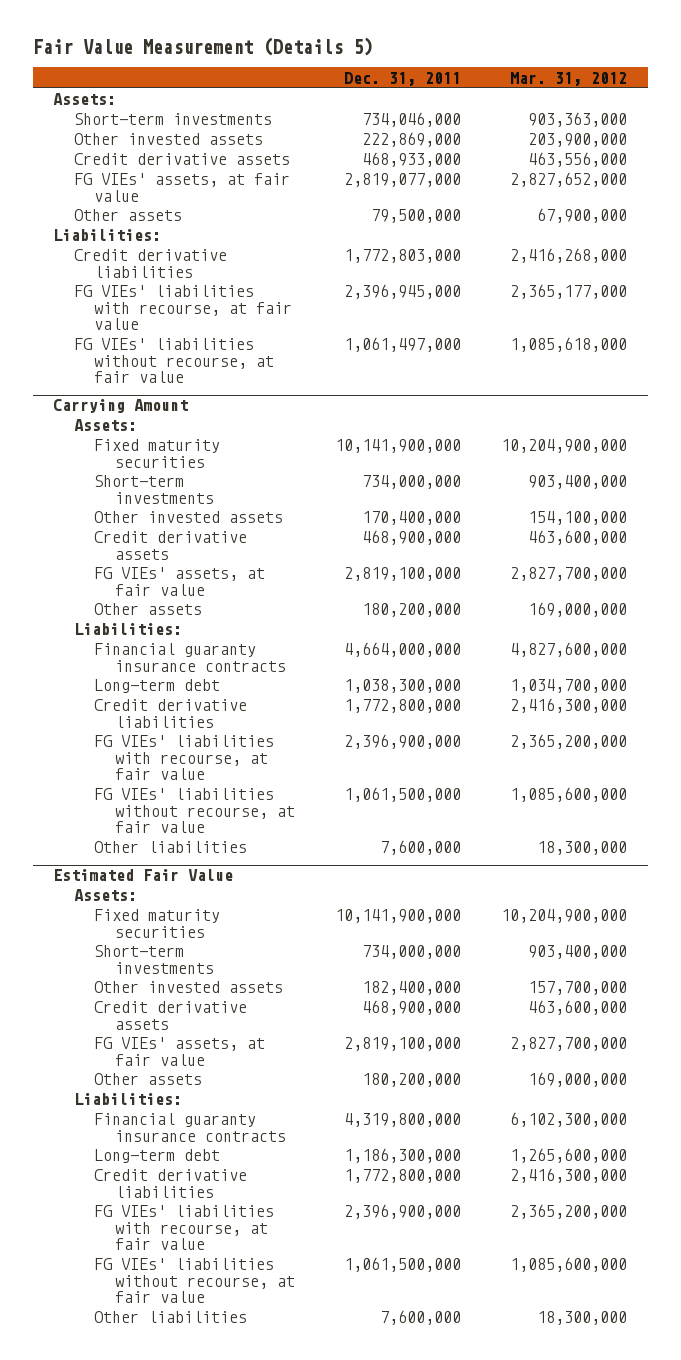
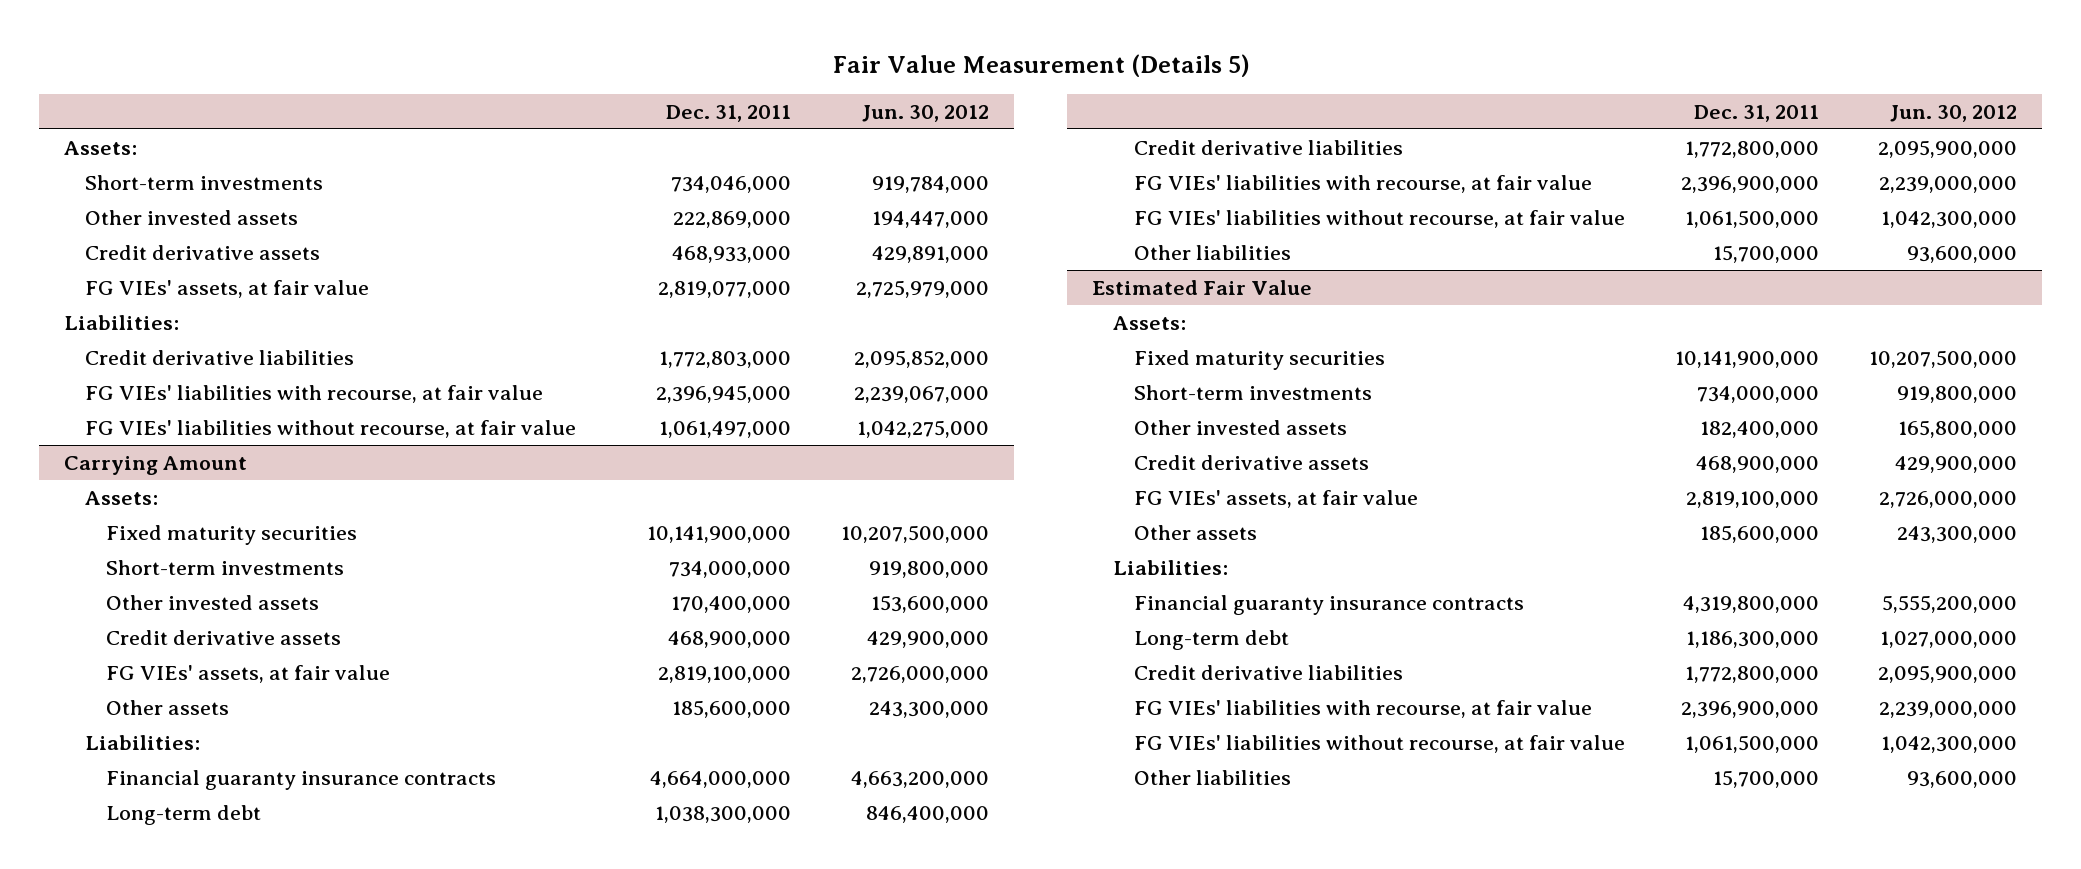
- | Dec. 31, 2011 | Mar. 31, 2012
+ | Dec. 31, 2011 | Jun. 30, 2012
- Other assets | 79,500,000 | 67,900,000
@ Carrying Amount
- Other assets | 180,200,000 | 169,000,000
+ Other assets | 185,600,000 | 243,300,000
- Other liabilities | 7,600,000 | 18,300,000
+ Other liabilities | 15,700,000 | 93,600,000
@ Estimated Fair Value
- Other assets | 180,200,000 | 169,000,000
+ Other assets | 185,600,000 | 243,300,000
- Other liabilities | 7,600,000 | 18,300,000
+ Other liabilities | 15,700,000 | 93,600,000

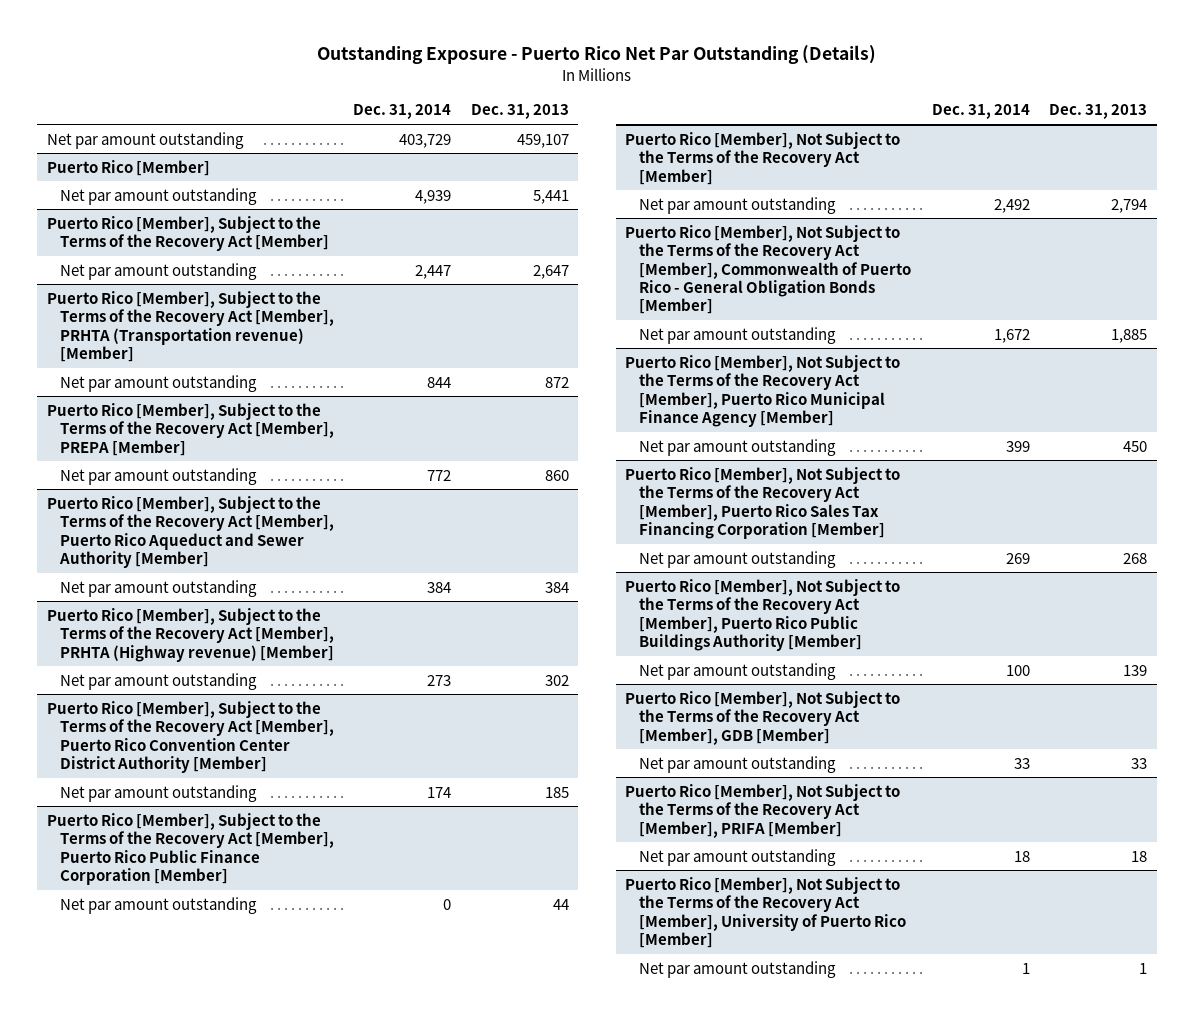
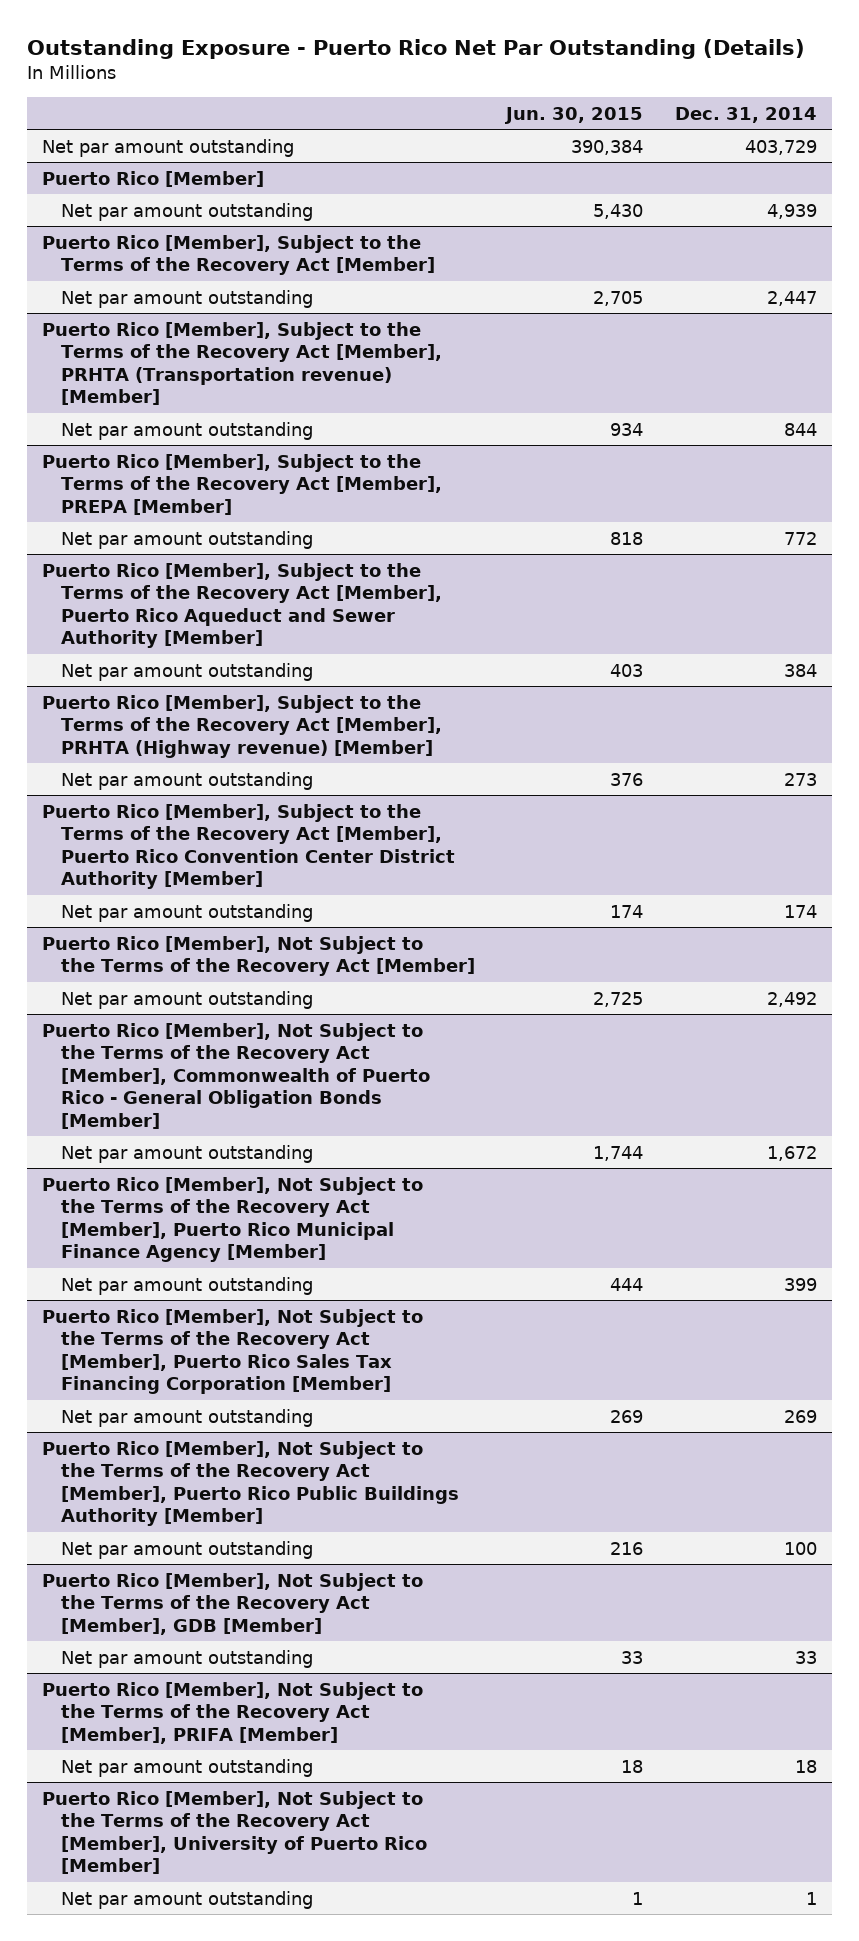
- | Dec. 31, 2014 | Dec. 31, 2013
+ | Jun. 30, 2015 | Dec. 31, 2014
- Puerto Rico [Member], Subject to the Terms of the Recovery Act [Member], Puerto Rico Public Finance Corporation [Member]
- Net par amount outstanding | 0 | 44

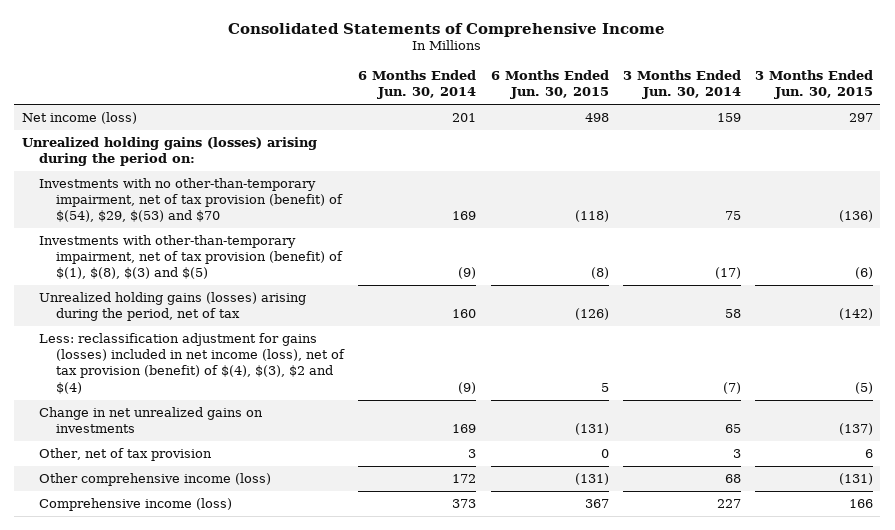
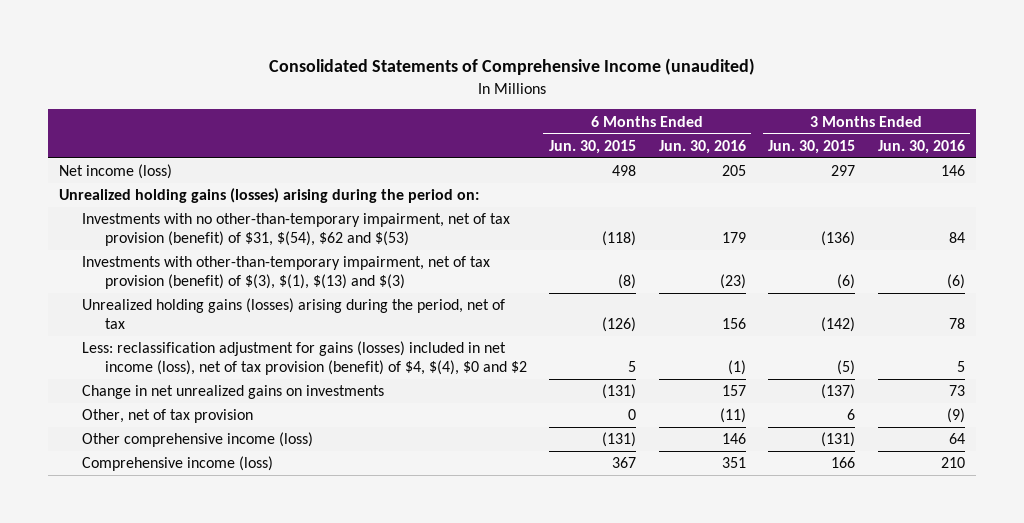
- Consolidated Statements of Comprehensive Income
+ Consolidated Statements of Comprehensive Income (unaudited)
- | 6 Months Ended Jun. 30, 2014 | 6 Months Ended Jun. 30, 2015 | 3 Months Ended Jun. 30, 2014 | 3 Months Ended Jun. 30, 2015
+ | 6 Months Ended Jun. 30, 2015 | 6 Months Ended Jun. 30, 2016 | 3 Months Ended Jun. 30, 2015 | 3 Months Ended Jun. 30, 2016
- Investments with no other-than-temporary impairment, net of tax provision (benefit) of $(54), $29, $(53) and $70 | 169 | (118) | 75 | (136)
- Investments with other-than-temporary impairment, net of tax provision (benefit) of $(1), $(8), $(3) and $(5) | (9) | (8) | (17) | (6)
+ Investments with no other-than-temporary impairment, net of tax provision (benefit) of $31, $(54), $62 and $(53) | (118) | 179 | (136) | 84
+ Investments with other-than-temporary impairment, net of tax provision (benefit) of $(3), $(1), $(13) and $(3) | (8) | (23) | (6) | (6)
- Less: reclassification adjustment for gains (losses) included in net income (loss), net of tax provision (benefit) of $(4), $(3), $2 and $(4) | (9) | 5 | (7) | (5)
+ Less: reclassification adjustment for gains (losses) included in net income (loss), net of tax provision (benefit) of $4, $(4), $0 and $2 | 5 | (1) | (5) | 5

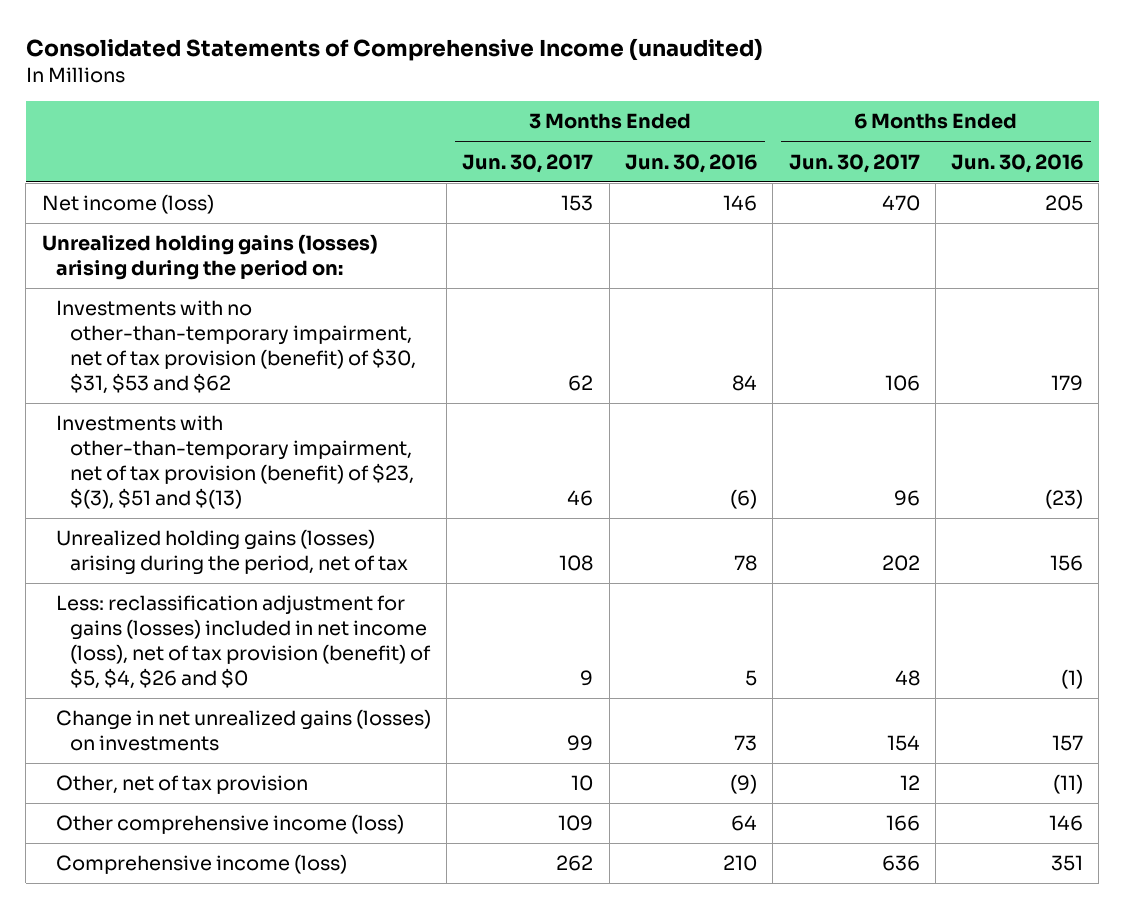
- | 6 Months Ended Jun. 30, 2015 | 6 Months Ended Jun. 30, 2016 | 3 Months Ended Jun. 30, 2015 | 3 Months Ended Jun. 30, 2016
+ | 3 Months Ended Jun. 30, 2017 | 3 Months Ended Jun. 30, 2016 | 6 Months Ended Jun. 30, 2017 | 6 Months Ended Jun. 30, 2016
- Investments with no other-than-temporary impairment, net of tax provision (benefit) of $31, $(54), $62 and $(53) | (118) | 179 | (136) | 84
- Investments with other-than-temporary impairment, net of tax provision (benefit) of $(3), $(1), $(13) and $(3) | (8) | (23) | (6) | (6)
+ Investments with no other-than-temporary impairment, net of tax provision (benefit) of $30, $31, $53 and $62 | 62 | 84 | 106 | 179
+ Investments with other-than-temporary impairment, net of tax provision (benefit) of $23, $(3), $51 and $(13) | 46 | (6) | 96 | (23)
- Less: reclassification adjustment for gains (losses) included in net income (loss), net of tax provision (benefit) of $4, $(4), $0 and $2 | 5 | (1) | (5) | 5
- Change in net unrealized gains on investments | (131) | 157 | (137) | 73
+ Less: reclassification adjustment for gains (losses) included in net income (loss), net of tax provision (benefit) of $5, $4, $26 and $0 | 9 | 5 | 48 | (1)
+ Change in net unrealized gains (losses) on investments | 99 | 73 | 154 | 157

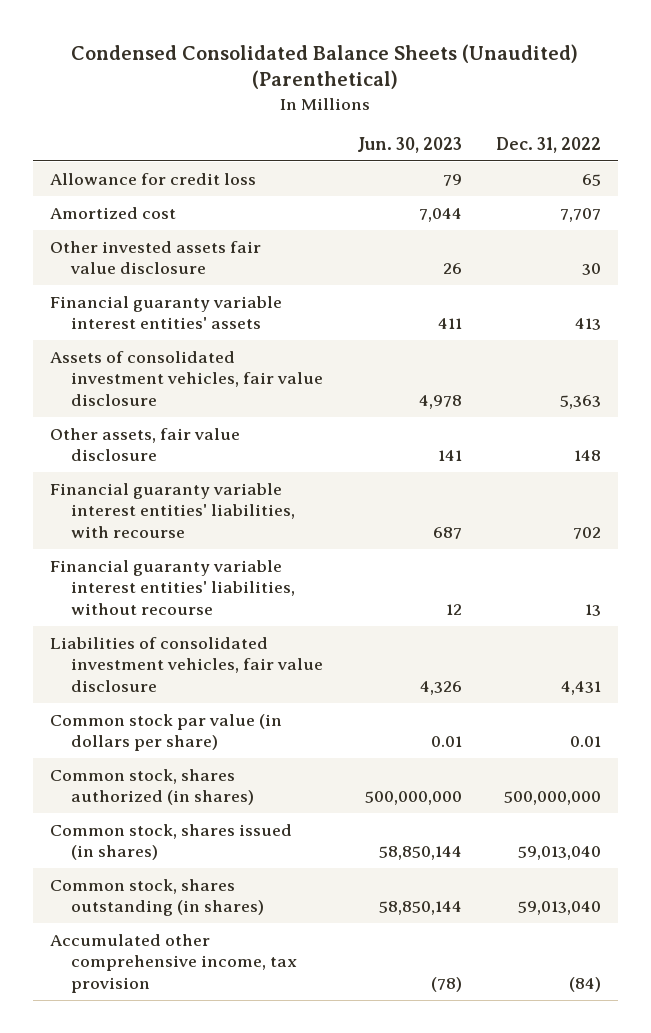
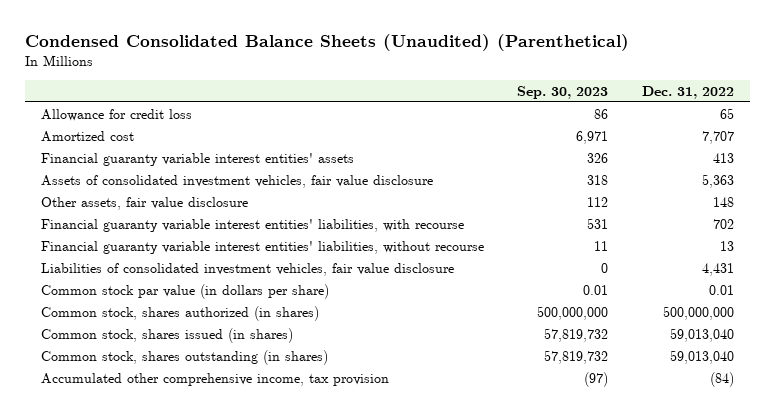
- | Jun. 30, 2023 | Dec. 31, 2022
+ | Sep. 30, 2023 | Dec. 31, 2022
- Other invested assets fair value disclosure | 26 | 30

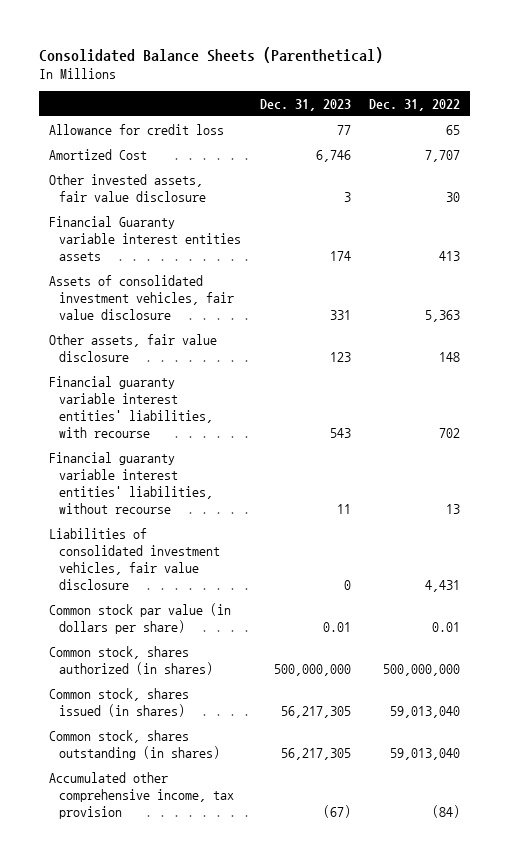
- Condensed Consolidated Balance Sheets (Unaudited) (Parenthetical)
+ Consolidated Balance Sheets (Parenthetical)
- | Sep. 30, 2023 | Dec. 31, 2022
+ | Dec. 31, 2023 | Dec. 31, 2022
- Amortized cost | 6,971 | 7,707
- Financial guaranty variable interest entities' assets | 326 | 413
+ Amortized Cost | 6,746 | 7,707
+ Other invested assets, fair value disclosure | 3 | 30
+ Financial Guaranty variable interest entities assets | 174 | 413

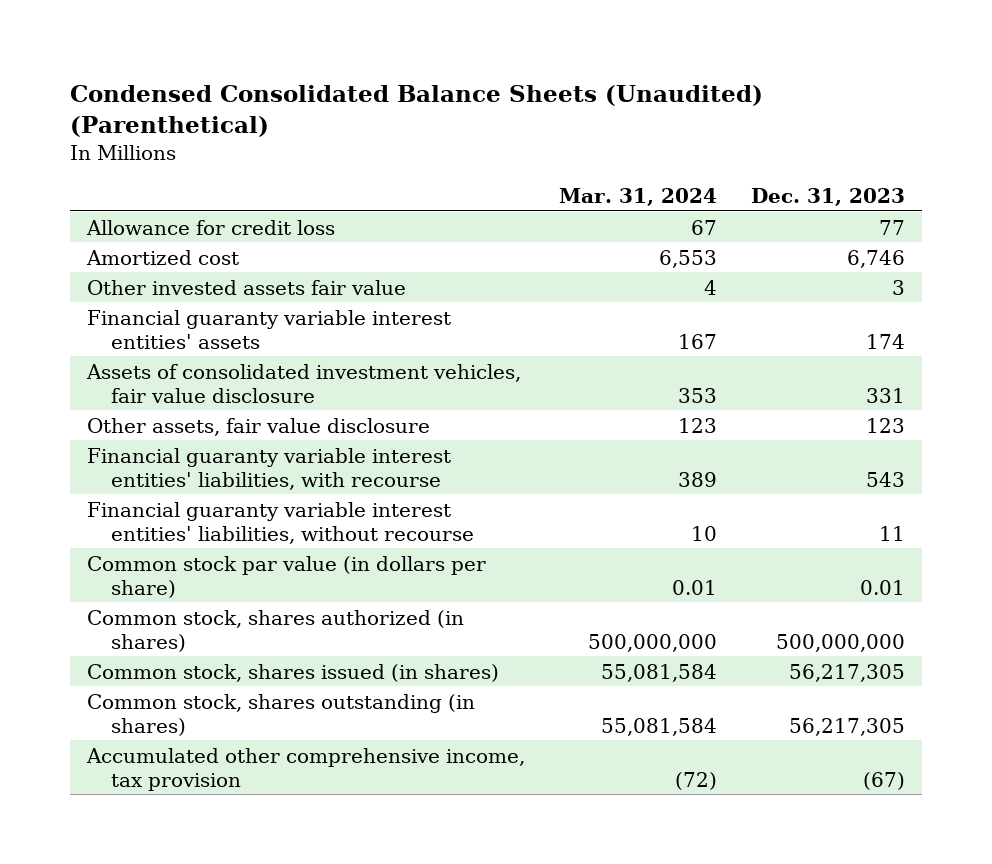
- Consolidated Balance Sheets (Parenthetical)
+ Condensed Consolidated Balance Sheets (Unaudited) (Parenthetical)
- | Dec. 31, 2023 | Dec. 31, 2022
+ | Mar. 31, 2024 | Dec. 31, 2023
- Amortized Cost | 6,746 | 7,707
- Other invested assets, fair value disclosure | 3 | 30
- Financial Guaranty variable interest entities assets | 174 | 413
+ Amortized cost | 6,553 | 6,746
+ Other invested assets fair value | 4 | 3
+ Financial guaranty variable interest entities' assets | 167 | 174
- Liabilities of consolidated investment vehicles, fair value disclosure | 0 | 4,431

